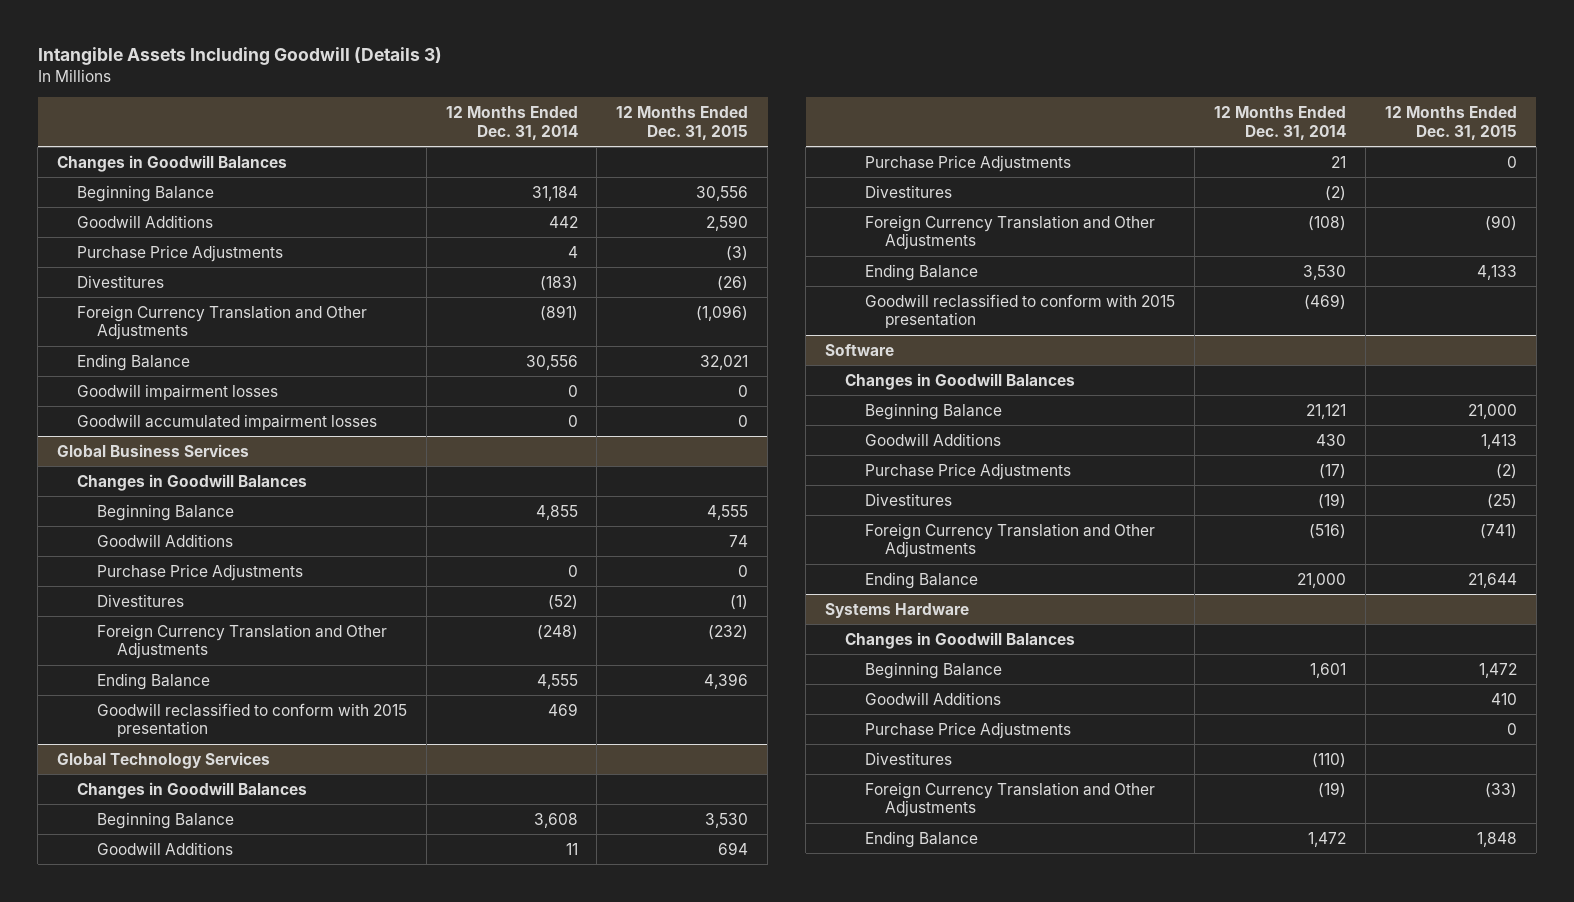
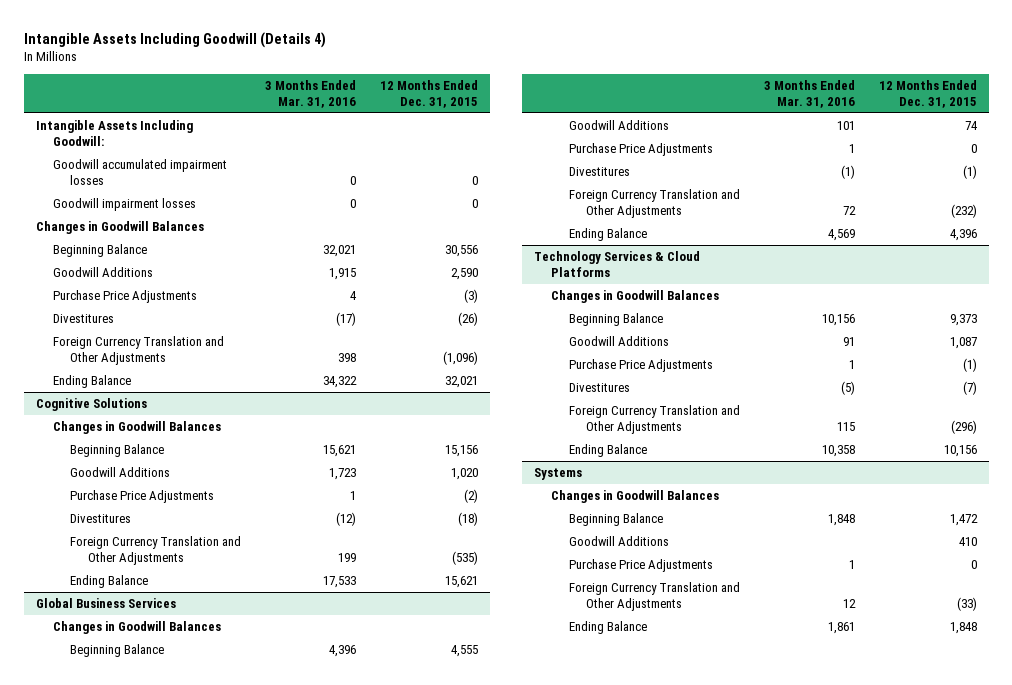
- Intangible Assets Including Goodwill (Details 3)
+ Intangible Assets Including Goodwill (Details 4)
- | 12 Months Ended Dec. 31, 2014 | 12 Months Ended Dec. 31, 2015
+ | 3 Months Ended Mar. 31, 2016 | 12 Months Ended Dec. 31, 2015
+ Intangible Assets Including Goodwill:
moved up: Goodwill accumulated impairment losses | 0 | 0
moved up: Goodwill impairment losses | 0 | 0
+ Cognitive Solutions
+ Changes in Goodwill Balances
+ Beginning Balance | 15,621 | 15,156
+ Goodwill Additions | 1,723 | 1,020
+ Purchase Price Adjustments | 1 | (2)
+ Divestitures | (12) | (18)
+ Foreign Currency Translation and Other Adjustments | 199 | (535)
+ Ending Balance | 17,533 | 15,621
@ Global Business Services
- Goodwill reclassified to conform with 2015 presentation | 469 |
- Global Technology Services
- Changes in Goodwill Balances
- Beginning Balance | 3,608 | 3,530
- Goodwill Additions | 11 | 694
- Purchase Price Adjustments | 21 | 0
- Divestitures | (2) |
- Foreign Currency Translation and Other Adjustments | (108) | (90)
- Ending Balance | 3,530 | 4,133
- Goodwill reclassified to conform with 2015 presentation | (469) |
- Software
+ Technology Services & Cloud Platforms
- Beginning Balance | 21,121 | 21,000
- Goodwill Additions | 430 | 1,413
- Purchase Price Adjustments | (17) | (2)
- Divestitures | (19) | (25)
- Foreign Currency Translation and Other Adjustments | (516) | (741)
- Ending Balance | 21,000 | 21,644
- Systems Hardware
+ Beginning Balance | 10,156 | 9,373
+ Goodwill Additions | 91 | 1,087
+ Purchase Price Adjustments | 1 | (1)
+ Divestitures | (5) | (7)
+ Foreign Currency Translation and Other Adjustments | 115 | (296)
+ Ending Balance | 10,358 | 10,156
+ Systems
- Divestitures | (110) |

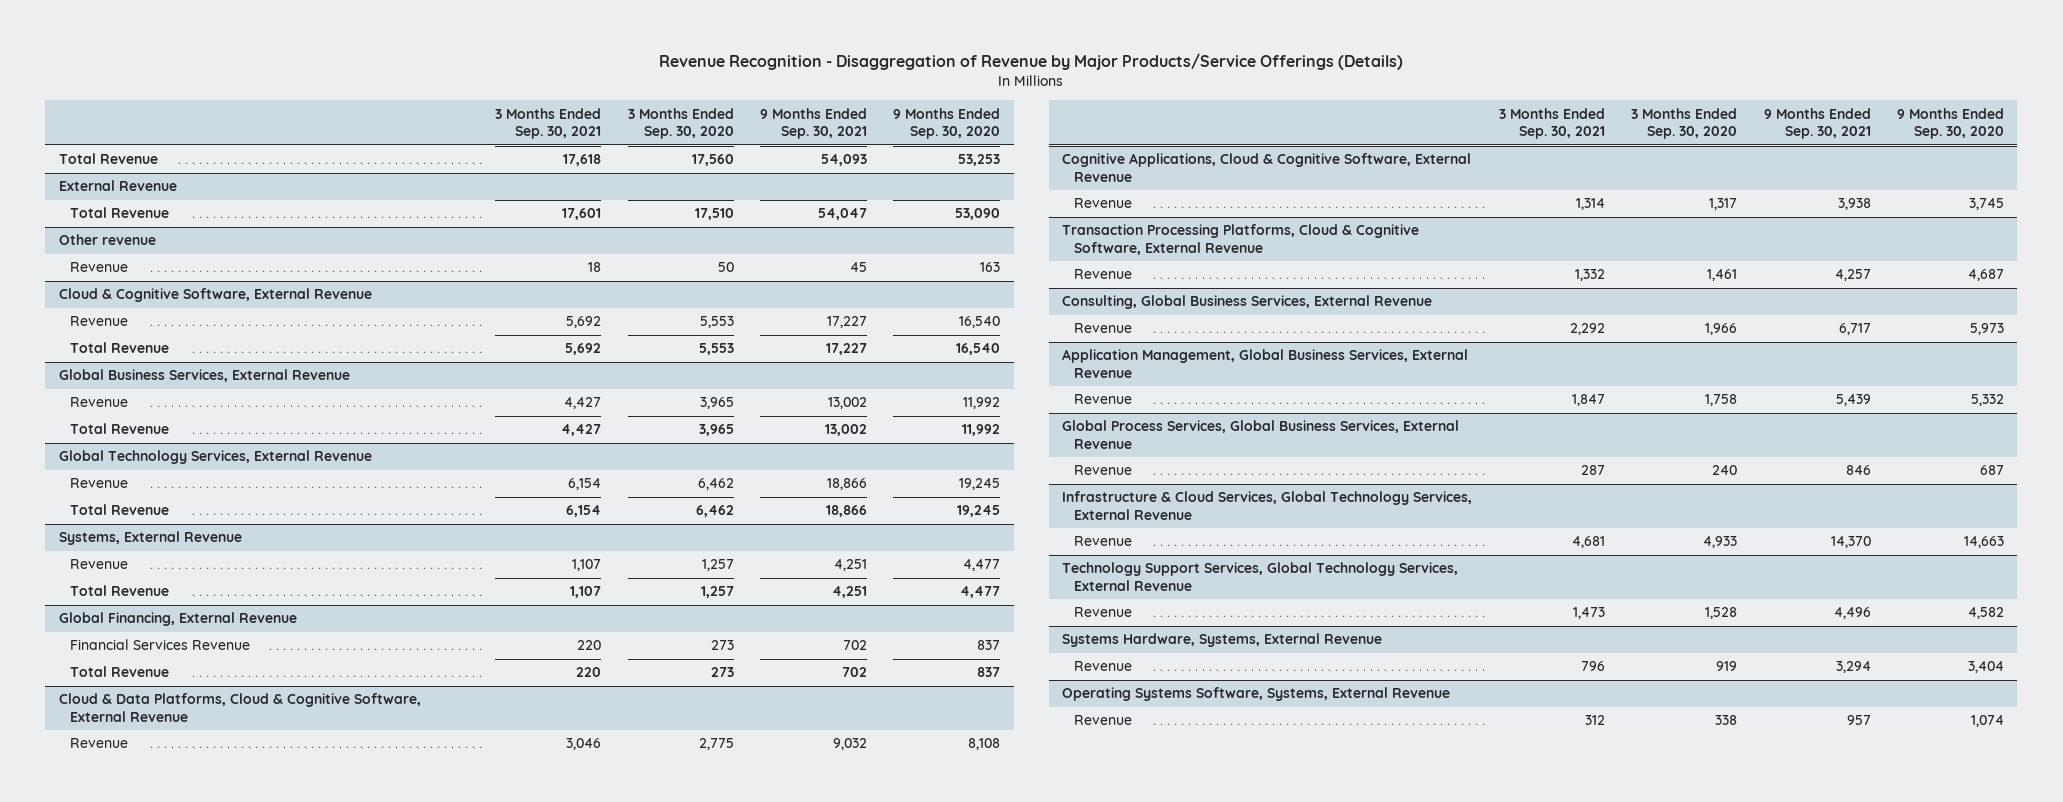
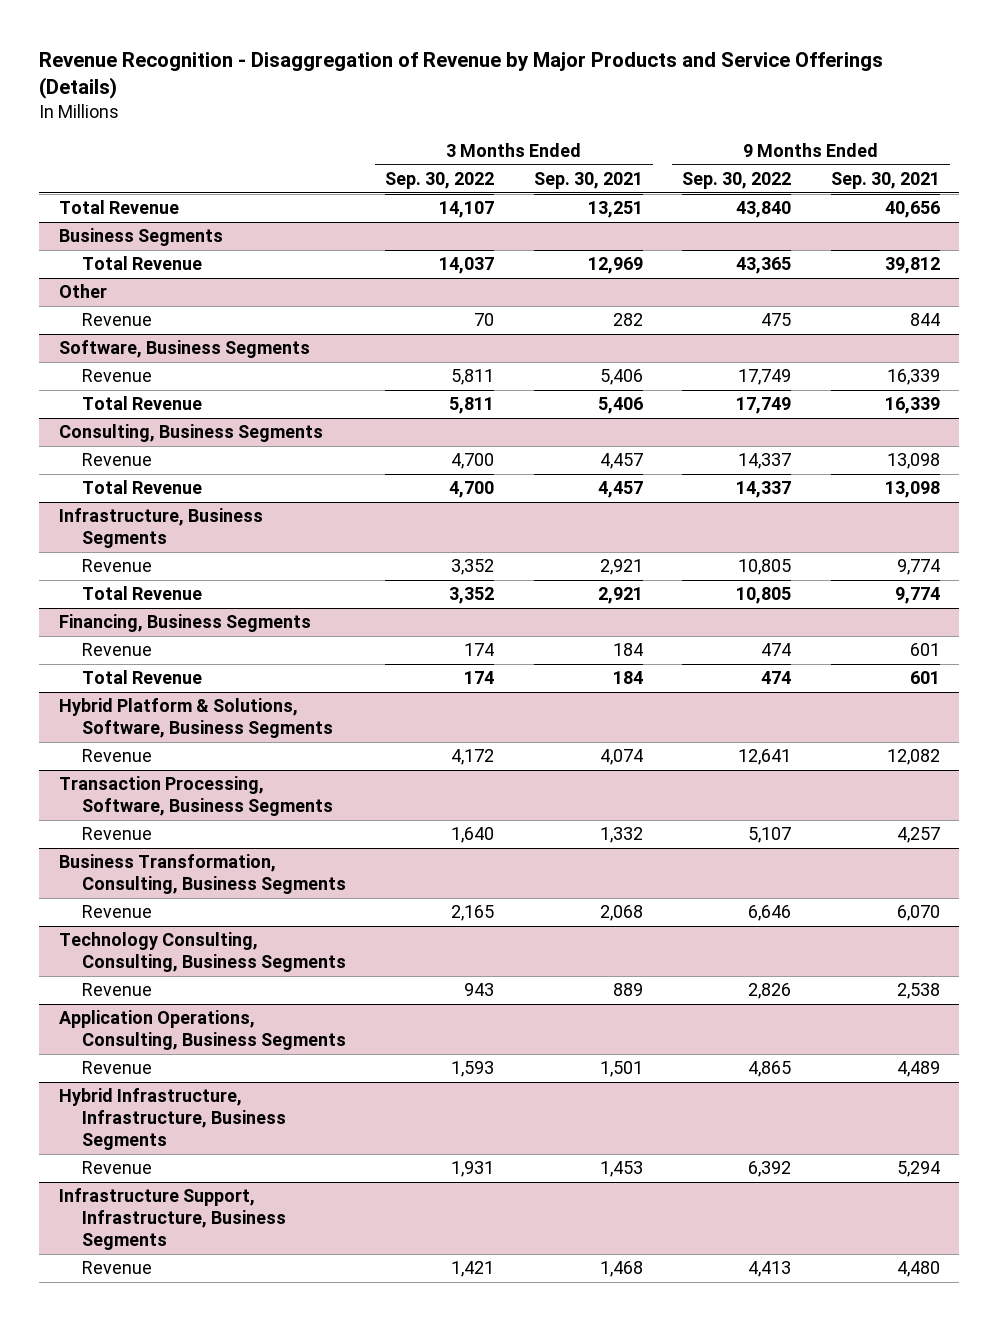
- Revenue Recognition - Disaggregation of Revenue by Major Products/Service Offerings (Details)
+ Revenue Recognition - Disaggregation of Revenue by Major Products and Service Offerings (Details)
- | 3 Months Ended Sep. 30, 2021 | 3 Months Ended Sep. 30, 2020 | 9 Months Ended Sep. 30, 2021 | 9 Months Ended Sep. 30, 2020
+ | 3 Months Ended Sep. 30, 2022 | 3 Months Ended Sep. 30, 2021 | 9 Months Ended Sep. 30, 2022 | 9 Months Ended Sep. 30, 2021
- Total Revenue | 17,618 | 17,560 | 54,093 | 53,253
- External Revenue
- Total Revenue | 17,601 | 17,510 | 54,047 | 53,090
- Other revenue
- Revenue | 18 | 50 | 45 | 163
- Cloud & Cognitive Software, External Revenue
- Revenue | 5,692 | 5,553 | 17,227 | 16,540
- Total Revenue | 5,692 | 5,553 | 17,227 | 16,540
- Global Business Services, External Revenue
- Revenue | 4,427 | 3,965 | 13,002 | 11,992
- Total Revenue | 4,427 | 3,965 | 13,002 | 11,992
- Global Technology Services, External Revenue
- Revenue | 6,154 | 6,462 | 18,866 | 19,245
- Total Revenue | 6,154 | 6,462 | 18,866 | 19,245
- Systems, External Revenue
- Revenue | 1,107 | 1,257 | 4,251 | 4,477
- Total Revenue | 1,107 | 1,257 | 4,251 | 4,477
- Global Financing, External Revenue
- Financial Services Revenue | 220 | 273 | 702 | 837
- Total Revenue | 220 | 273 | 702 | 837
- Cloud & Data Platforms, Cloud & Cognitive Software, External Revenue
- Revenue | 3,046 | 2,775 | 9,032 | 8,108
- Cognitive Applications, Cloud & Cognitive Software, External Revenue
- Revenue | 1,314 | 1,317 | 3,938 | 3,745
- Transaction Processing Platforms, Cloud & Cognitive Software, External Revenue
+ Total Revenue | 14,107 | 13,251 | 43,840 | 40,656
+ Business Segments
+ Total Revenue | 14,037 | 12,969 | 43,365 | 39,812
+ Other
+ Revenue | 70 | 282 | 475 | 844
+ Software, Business Segments
+ Revenue | 5,811 | 5,406 | 17,749 | 16,339
+ Total Revenue | 5,811 | 5,406 | 17,749 | 16,339
+ Consulting, Business Segments
+ Revenue | 4,700 | 4,457 | 14,337 | 13,098
+ Total Revenue | 4,700 | 4,457 | 14,337 | 13,098
+ Infrastructure, Business Segments
+ Revenue | 3,352 | 2,921 | 10,805 | 9,774
+ Total Revenue | 3,352 | 2,921 | 10,805 | 9,774
+ Financing, Business Segments
+ Revenue | 174 | 184 | 474 | 601
+ Total Revenue | 174 | 184 | 474 | 601
+ Hybrid Platform & Solutions, Software, Business Segments
+ Revenue | 4,172 | 4,074 | 12,641 | 12,082
+ Transaction Processing, Software, Business Segments
- Consulting, Global Business Services, External Revenue
- Revenue | 2,292 | 1,966 | 6,717 | 5,973
- Application Management, Global Business Services, External Revenue
- Revenue | 1,847 | 1,758 | 5,439 | 5,332
- Global Process Services, Global Business Services, External Revenue
- Revenue | 287 | 240 | 846 | 687
- Infrastructure & Cloud Services, Global Technology Services, External Revenue
- Revenue | 4,681 | 4,933 | 14,370 | 14,663
- Technology Support Services, Global Technology Services, External Revenue
- Revenue | 1,473 | 1,528 | 4,496 | 4,582
- Systems Hardware, Systems, External Revenue
- Revenue | 796 | 919 | 3,294 | 3,404
- Operating Systems Software, Systems, External Revenue
- Revenue | 312 | 338 | 957 | 1,074
+ Business Transformation, Consulting, Business Segments
+ Revenue | 2,165 | 2,068 | 6,646 | 6,070
+ Technology Consulting, Consulting, Business Segments
+ Revenue | 943 | 889 | 2,826 | 2,538
+ Application Operations, Consulting, Business Segments
+ Revenue | 1,593 | 1,501 | 4,865 | 4,489
+ Hybrid Infrastructure, Infrastructure, Business Segments
+ Revenue | 1,931 | 1,453 | 6,392 | 5,294
+ Infrastructure Support, Infrastructure, Business Segments
+ Revenue | 1,421 | 1,468 | 4,413 | 4,480

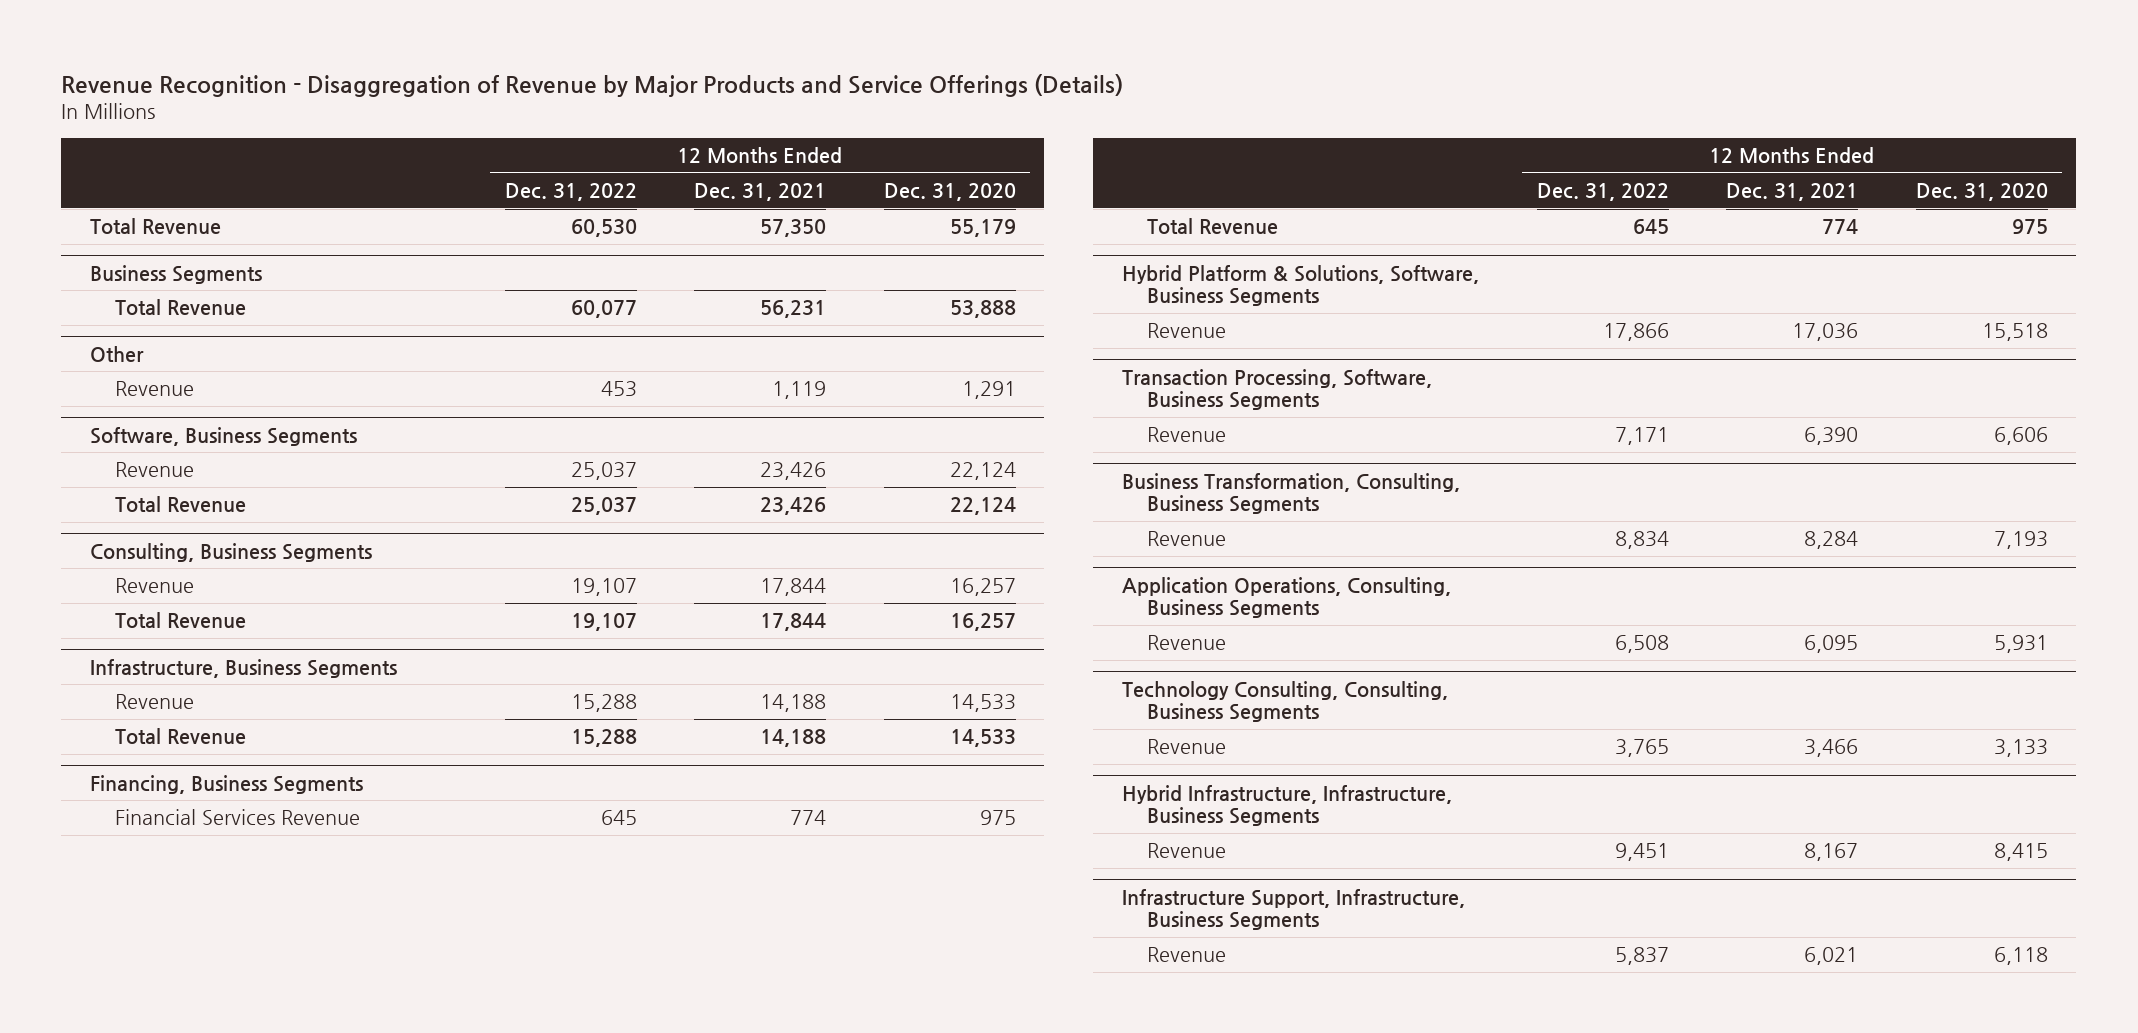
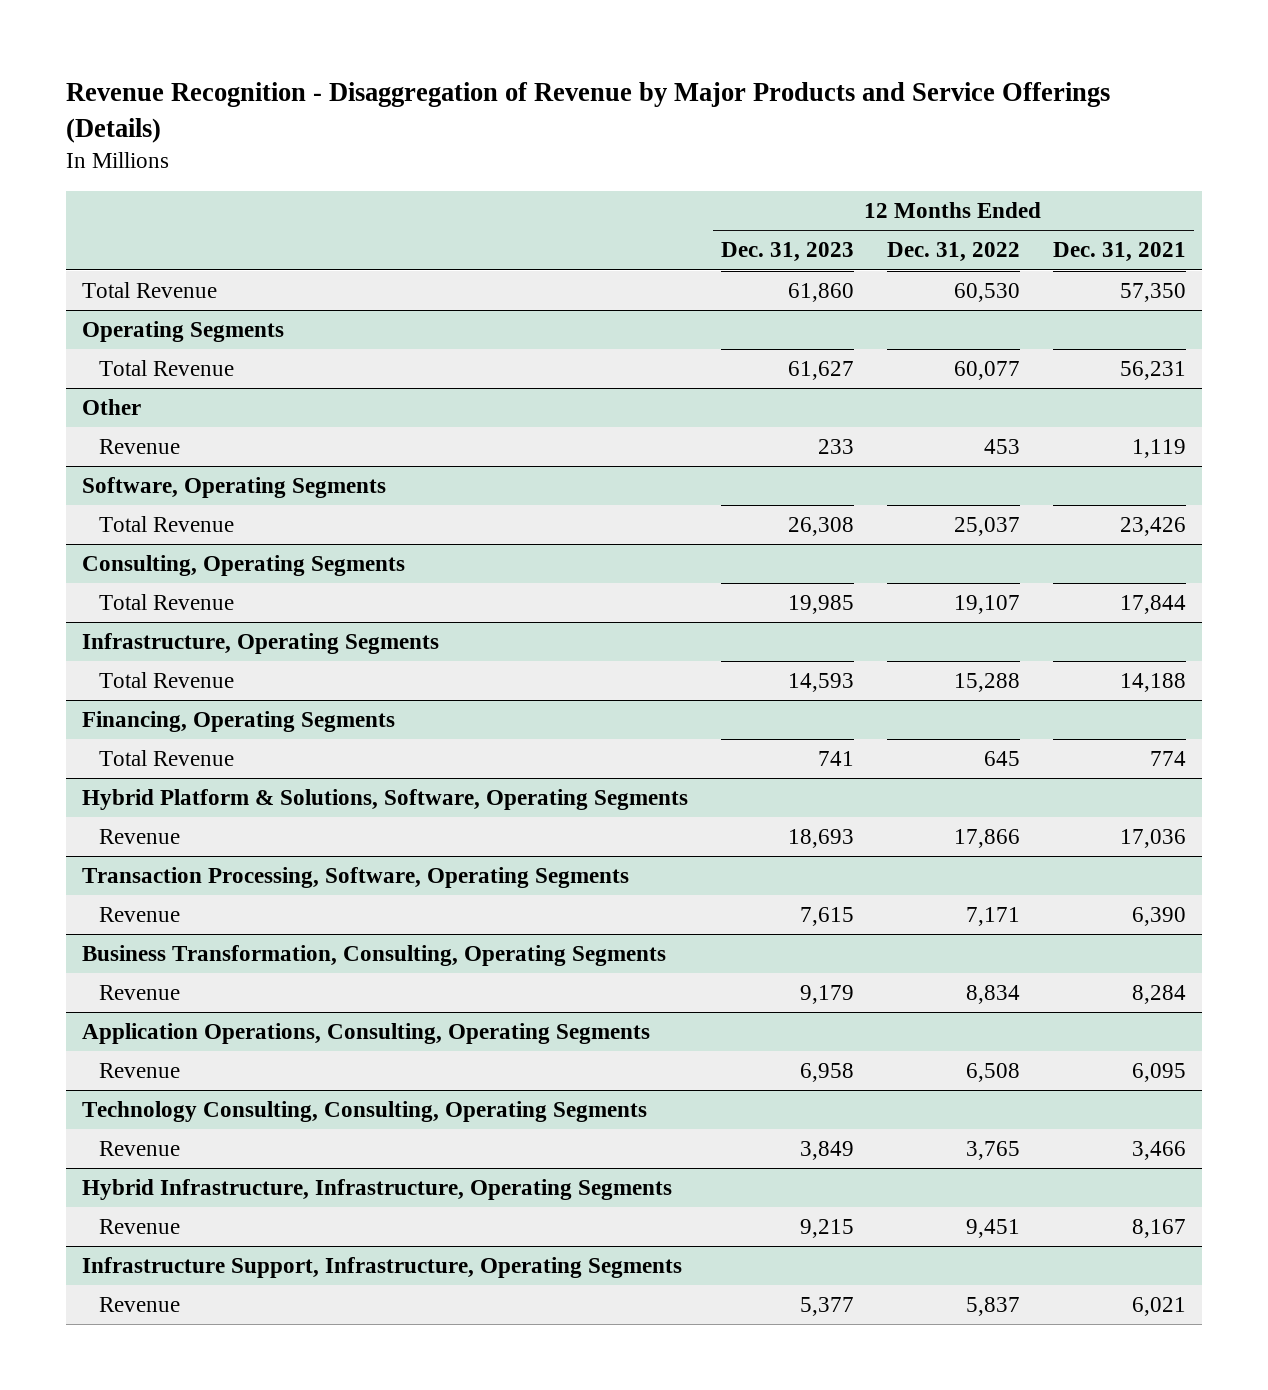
- | 12 Months Ended Dec. 31, 2022 | 12 Months Ended Dec. 31, 2021 | 12 Months Ended Dec. 31, 2020
+ | 12 Months Ended Dec. 31, 2023 | 12 Months Ended Dec. 31, 2022 | 12 Months Ended Dec. 31, 2021
- Business Segments
+ Operating Segments
- Software, Business Segments
- Revenue | 25,037 | 23,426 | 22,124
+ Software, Operating Segments
- Consulting, Business Segments
- Revenue | 19,107 | 17,844 | 16,257
+ Consulting, Operating Segments
- Infrastructure, Business Segments
- Revenue | 15,288 | 14,188 | 14,533
+ Infrastructure, Operating Segments
- Financing, Business Segments
- Financial Services Revenue | 645 | 774 | 975
+ Financing, Operating Segments
- Hybrid Platform & Solutions, Software, Business Segments
+ Hybrid Platform & Solutions, Software, Operating Segments
- Transaction Processing, Software, Business Segments
+ Transaction Processing, Software, Operating Segments
- Business Transformation, Consulting, Business Segments
+ Business Transformation, Consulting, Operating Segments
- Application Operations, Consulting, Business Segments
+ Application Operations, Consulting, Operating Segments
- Technology Consulting, Consulting, Business Segments
+ Technology Consulting, Consulting, Operating Segments
- Hybrid Infrastructure, Infrastructure, Business Segments
+ Hybrid Infrastructure, Infrastructure, Operating Segments
- Infrastructure Support, Infrastructure, Business Segments
+ Infrastructure Support, Infrastructure, Operating Segments

